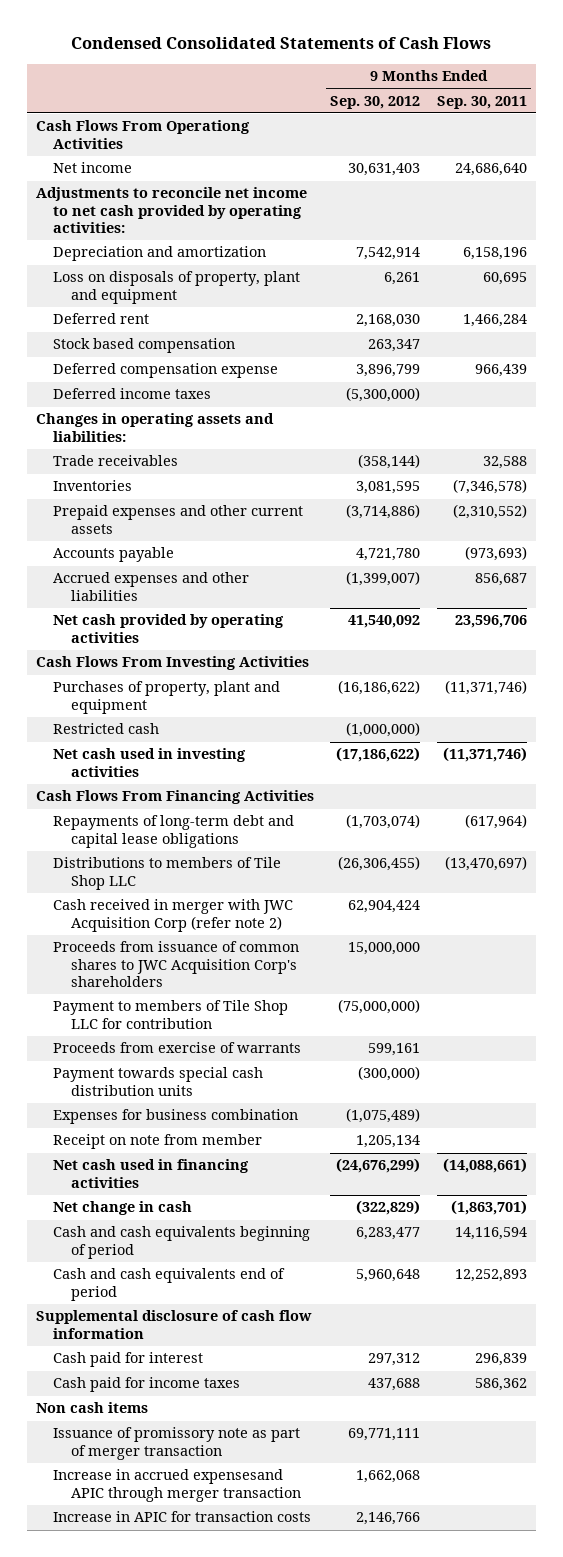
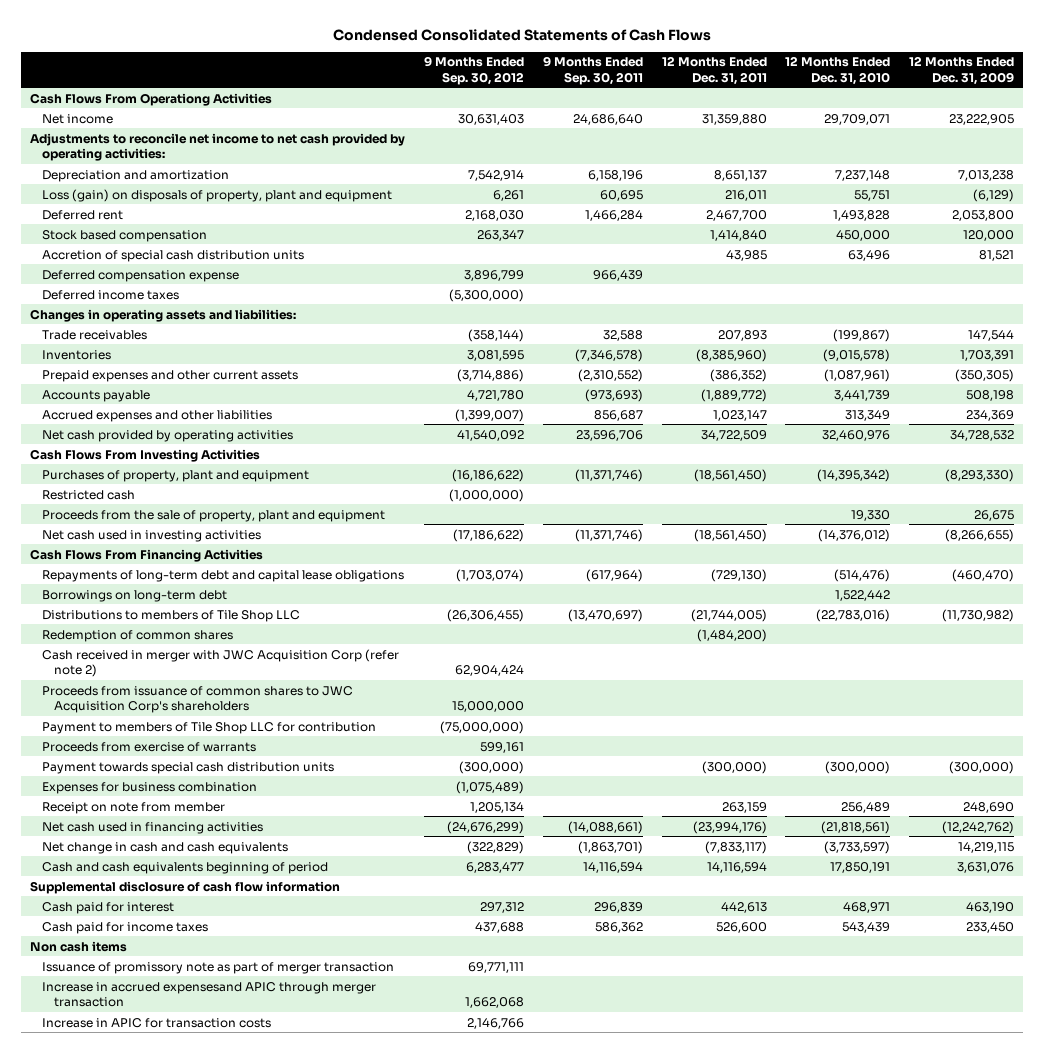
- | 9 Months Ended Sep. 30, 2012 | 9 Months Ended Sep. 30, 2011
+ | 9 Months Ended Sep. 30, 2012 | 9 Months Ended Sep. 30, 2011 | 12 Months Ended Dec. 31, 2011 | 12 Months Ended Dec. 31, 2010 | 12 Months Ended Dec. 31, 2009
- Loss on disposals of property, plant and equipment | 6,261 | 60,695
+ Loss (gain) on disposals of property, plant and equipment | 6,261 | 60,695 | 216,011 | 55,751 | (6,129)
+ Accretion of special cash distribution units | | | 43,985 | 63,496 | 81,521
+ Proceeds from the sale of property, plant and equipment | | | | 19,330 | 26,675
+ Borrowings on long-term debt | | | | 1,522,442 |
+ Redemption of common shares | | | (1,484,200) | |
- Net change in cash | (322,829) | (1,863,701)
+ Net change in cash and cash equivalents | (322,829) | (1,863,701) | (7,833,117) | (3,733,597) | 14,219,115
- Cash and cash equivalents end of period | 5,960,648 | 12,252,893

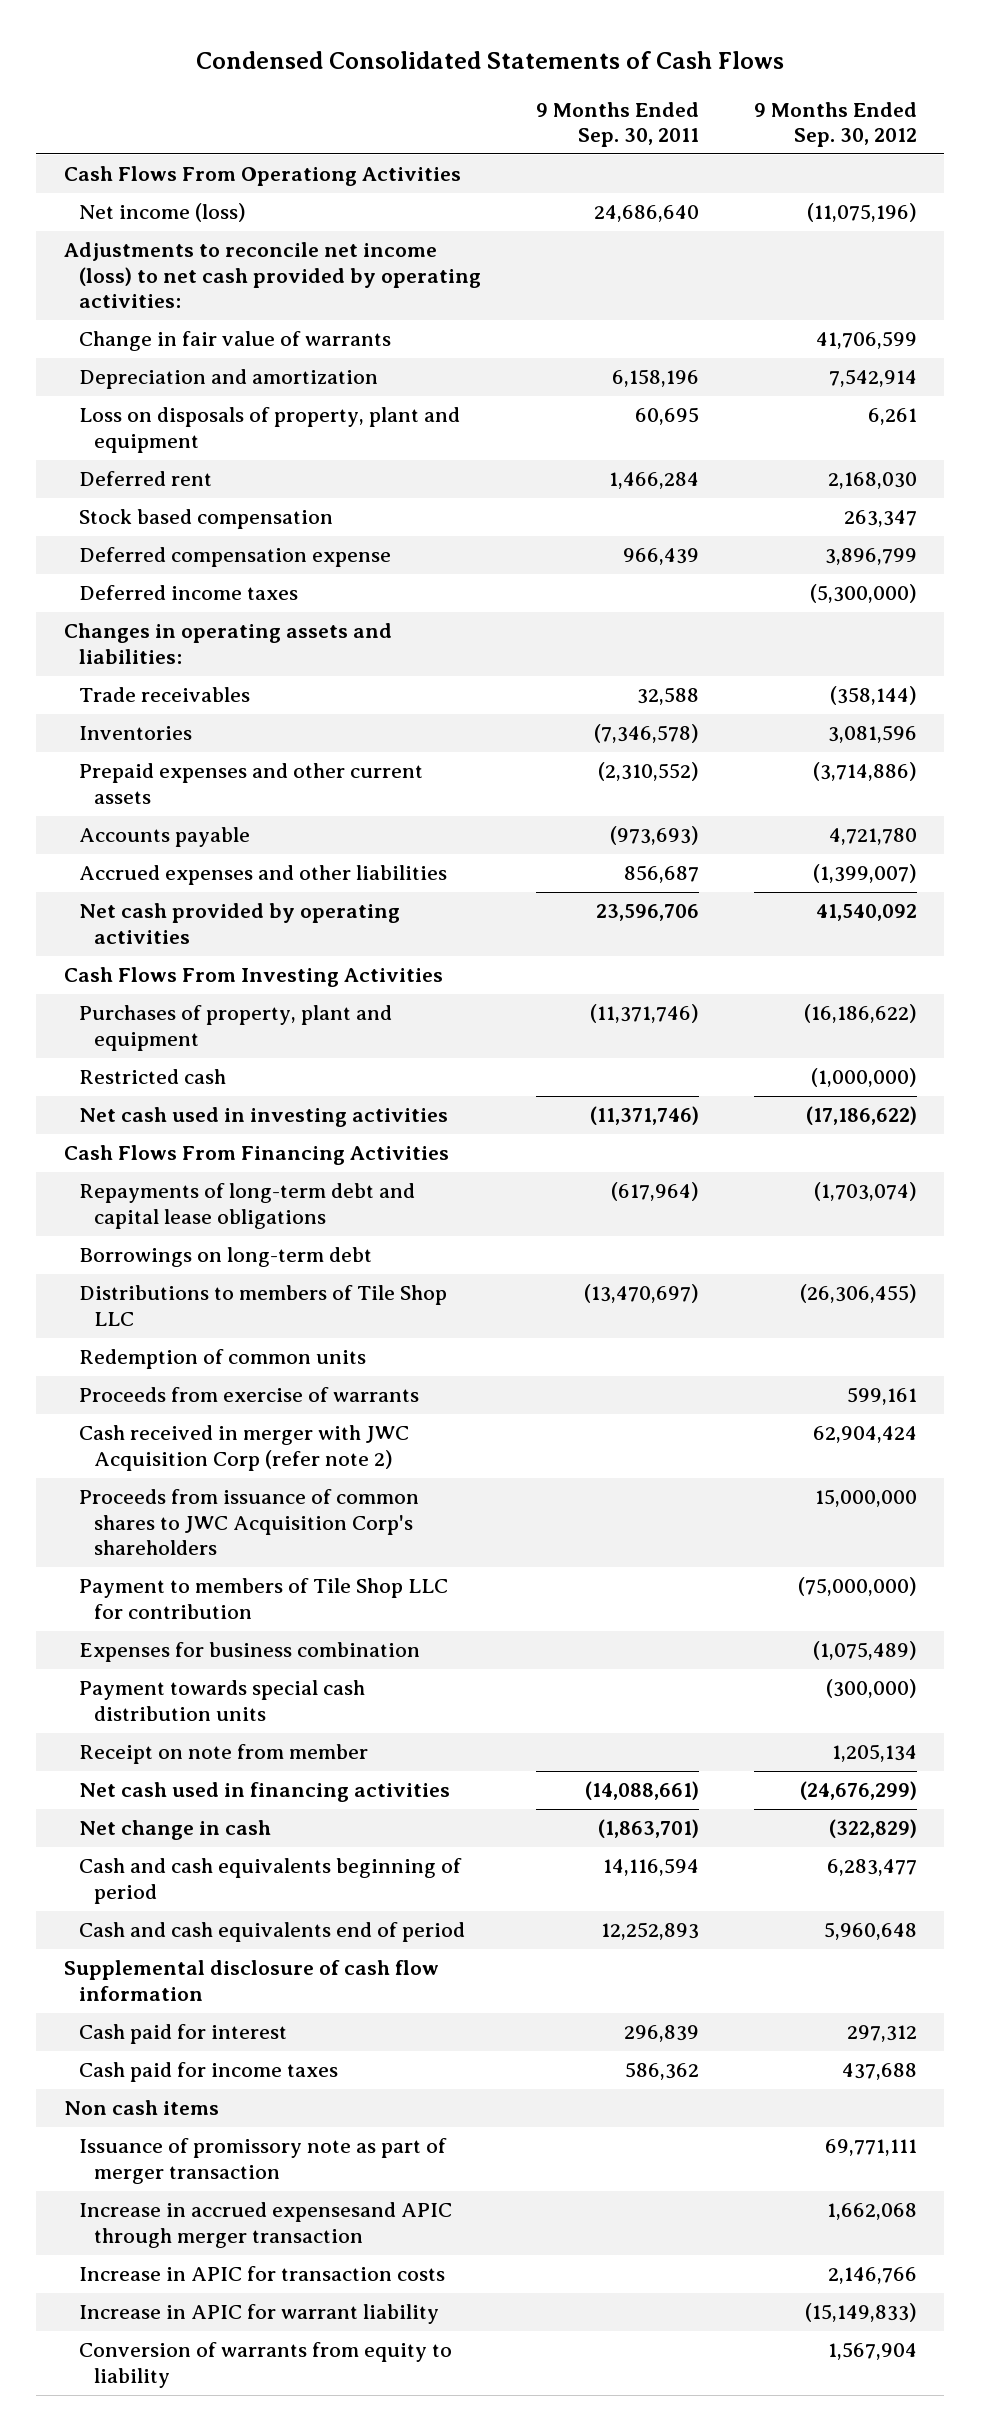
- | 9 Months Ended Sep. 30, 2012 | 9 Months Ended Sep. 30, 2011 | 12 Months Ended Dec. 31, 2011 | 12 Months Ended Dec. 31, 2010 | 12 Months Ended Dec. 31, 2009
+ | 9 Months Ended Sep. 30, 2011 | 9 Months Ended Sep. 30, 2012
- Net income | 30,631,403 | 24,686,640 | 31,359,880 | 29,709,071 | 23,222,905
- Adjustments to reconcile net income to net cash provided by operating activities:
+ Net income (loss) | 24,686,640 | (11,075,196)
+ Adjustments to reconcile net income (loss) to net cash provided by operating activities:
+ Change in fair value of warrants | | 41,706,599
- Loss (gain) on disposals of property, plant and equipment | 6,261 | 60,695 | 216,011 | 55,751 | (6,129)
+ Loss on disposals of property, plant and equipment | 60,695 | 6,261
- Accretion of special cash distribution units | | | 43,985 | 63,496 | 81,521
- Inventories | 3,081,595 | (7,346,578) | (8,385,960) | (9,015,578) | 1,703,391
+ Inventories | (7,346,578) | 3,081,596
- Proceeds from the sale of property, plant and equipment | | | | 19,330 | 26,675
- Redemption of common shares | | | (1,484,200) | |
+ Redemption of common units
moved up: Proceeds from exercise of warrants | | 599,161
moved down: Payment towards special cash distribution units | | (300,000)
- Net change in cash and cash equivalents | (322,829) | (1,863,701) | (7,833,117) | (3,733,597) | 14,219,115
+ Net change in cash | (1,863,701) | (322,829)
+ Cash and cash equivalents end of period | 12,252,893 | 5,960,648
+ Increase in APIC for warrant liability | | (15,149,833)
+ Conversion of warrants from equity to liability | | 1,567,904

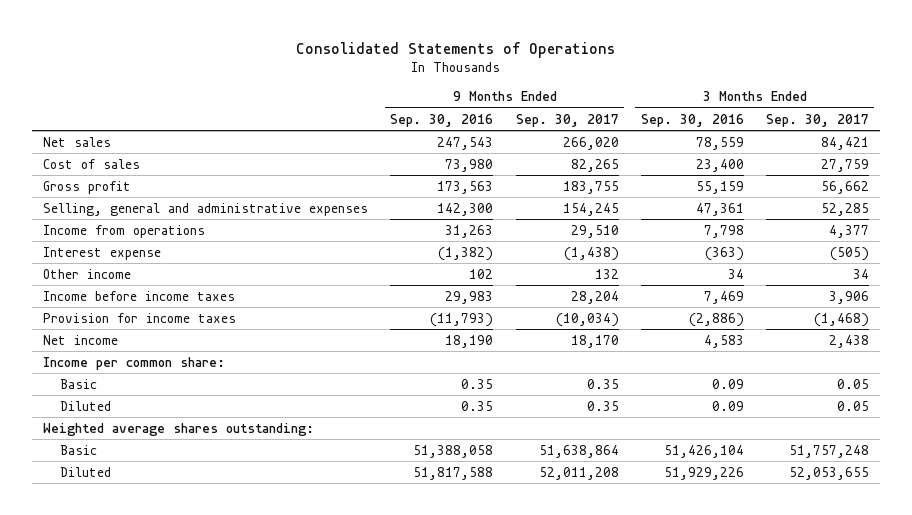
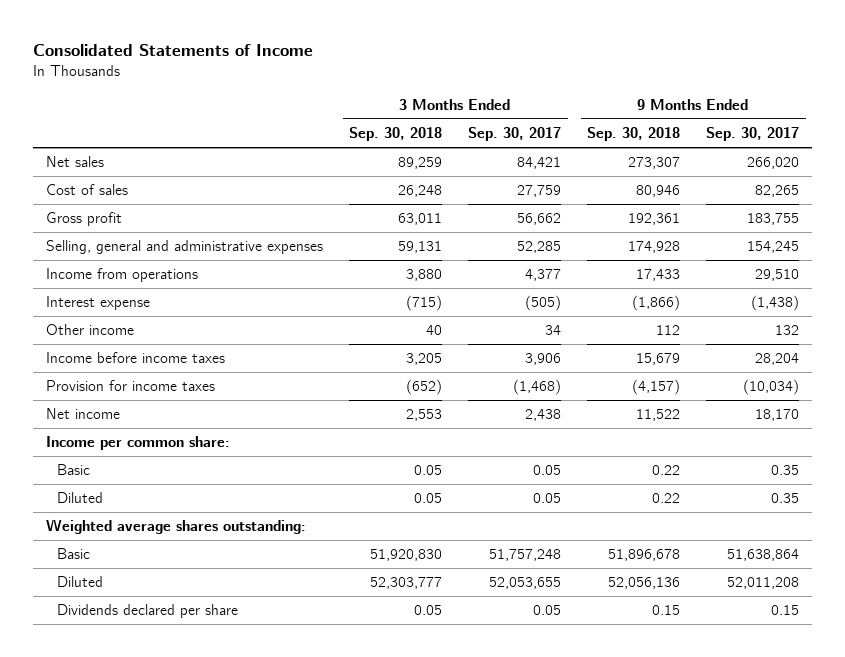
- Consolidated Statements of Operations
+ Consolidated Statements of Income
- | 9 Months Ended Sep. 30, 2016 | 9 Months Ended Sep. 30, 2017 | 3 Months Ended Sep. 30, 2016 | 3 Months Ended Sep. 30, 2017
+ | 3 Months Ended Sep. 30, 2018 | 3 Months Ended Sep. 30, 2017 | 9 Months Ended Sep. 30, 2018 | 9 Months Ended Sep. 30, 2017
+ Dividends declared per share | 0.05 | 0.05 | 0.15 | 0.15

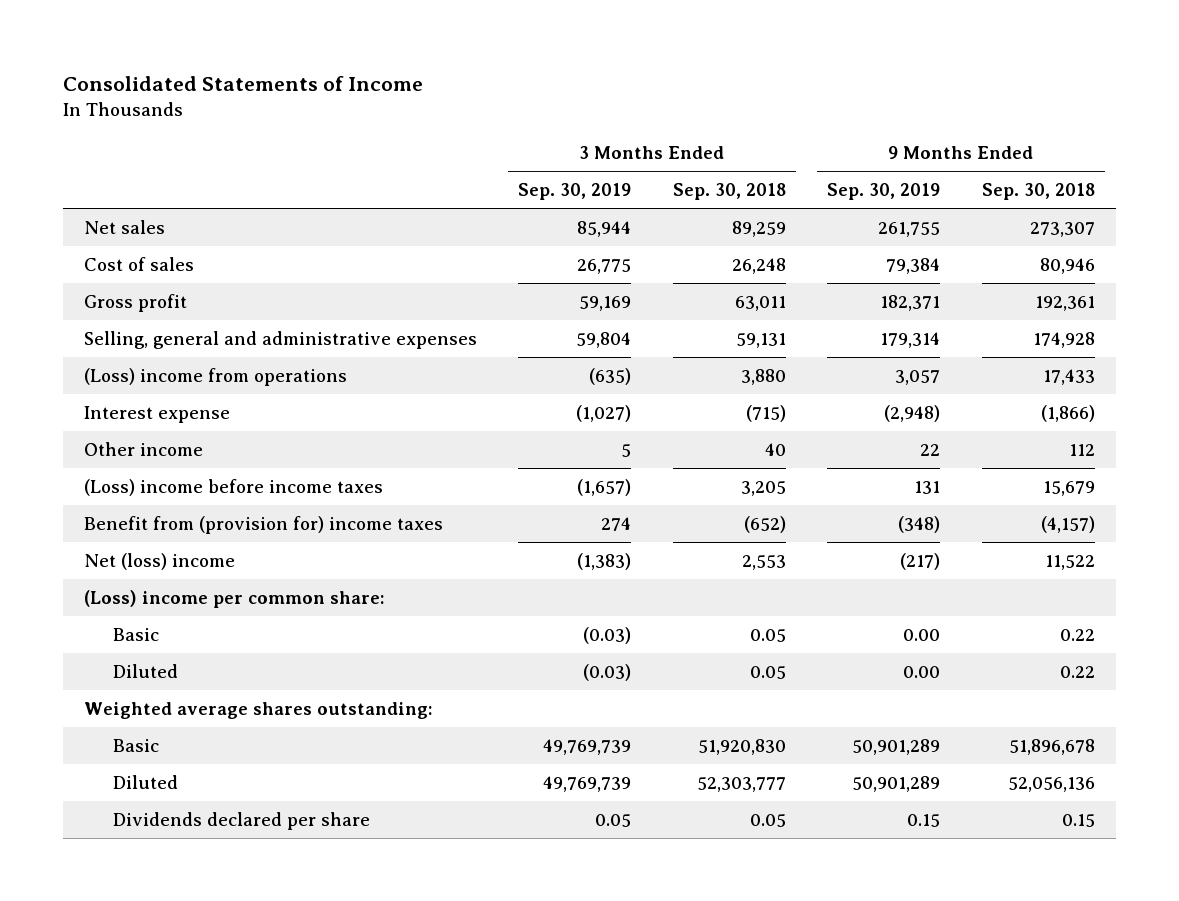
- | 3 Months Ended Sep. 30, 2018 | 3 Months Ended Sep. 30, 2017 | 9 Months Ended Sep. 30, 2018 | 9 Months Ended Sep. 30, 2017
+ | 3 Months Ended Sep. 30, 2019 | 3 Months Ended Sep. 30, 2018 | 9 Months Ended Sep. 30, 2019 | 9 Months Ended Sep. 30, 2018
- Income from operations | 3,880 | 4,377 | 17,433 | 29,510
+ (Loss) income from operations | (635) | 3,880 | 3,057 | 17,433
- Income before income taxes | 3,205 | 3,906 | 15,679 | 28,204
- Provision for income taxes | (652) | (1,468) | (4,157) | (10,034)
- Net income | 2,553 | 2,438 | 11,522 | 18,170
- Income per common share:
+ (Loss) income before income taxes | (1,657) | 3,205 | 131 | 15,679
+ Benefit from (provision for) income taxes | 274 | (652) | (348) | (4,157)
+ Net (loss) income | (1,383) | 2,553 | (217) | 11,522
+ (Loss) income per common share:

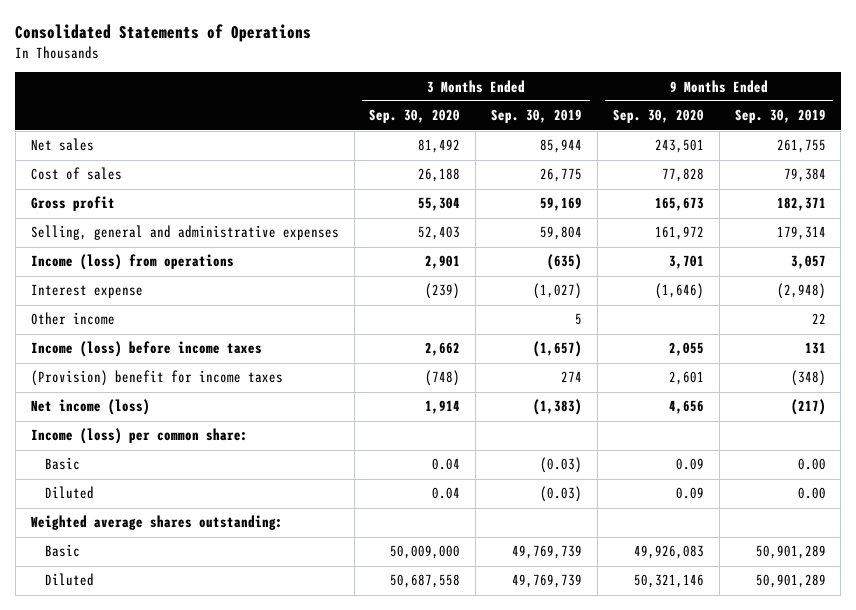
- Consolidated Statements of Income
+ Consolidated Statements of Operations
- | 3 Months Ended Sep. 30, 2019 | 3 Months Ended Sep. 30, 2018 | 9 Months Ended Sep. 30, 2019 | 9 Months Ended Sep. 30, 2018
+ | 3 Months Ended Sep. 30, 2020 | 3 Months Ended Sep. 30, 2019 | 9 Months Ended Sep. 30, 2020 | 9 Months Ended Sep. 30, 2019
- (Loss) income from operations | (635) | 3,880 | 3,057 | 17,433
+ Income (loss) from operations | 2,901 | (635) | 3,701 | 3,057
- (Loss) income before income taxes | (1,657) | 3,205 | 131 | 15,679
- Benefit from (provision for) income taxes | 274 | (652) | (348) | (4,157)
- Net (loss) income | (1,383) | 2,553 | (217) | 11,522
- (Loss) income per common share:
+ Income (loss) before income taxes | 2,662 | (1,657) | 2,055 | 131
+ (Provision) benefit for income taxes | (748) | 274 | 2,601 | (348)
+ Net income (loss) | 1,914 | (1,383) | 4,656 | (217)
+ Income (loss) per common share:
- Dividends declared per share | 0.05 | 0.05 | 0.15 | 0.15

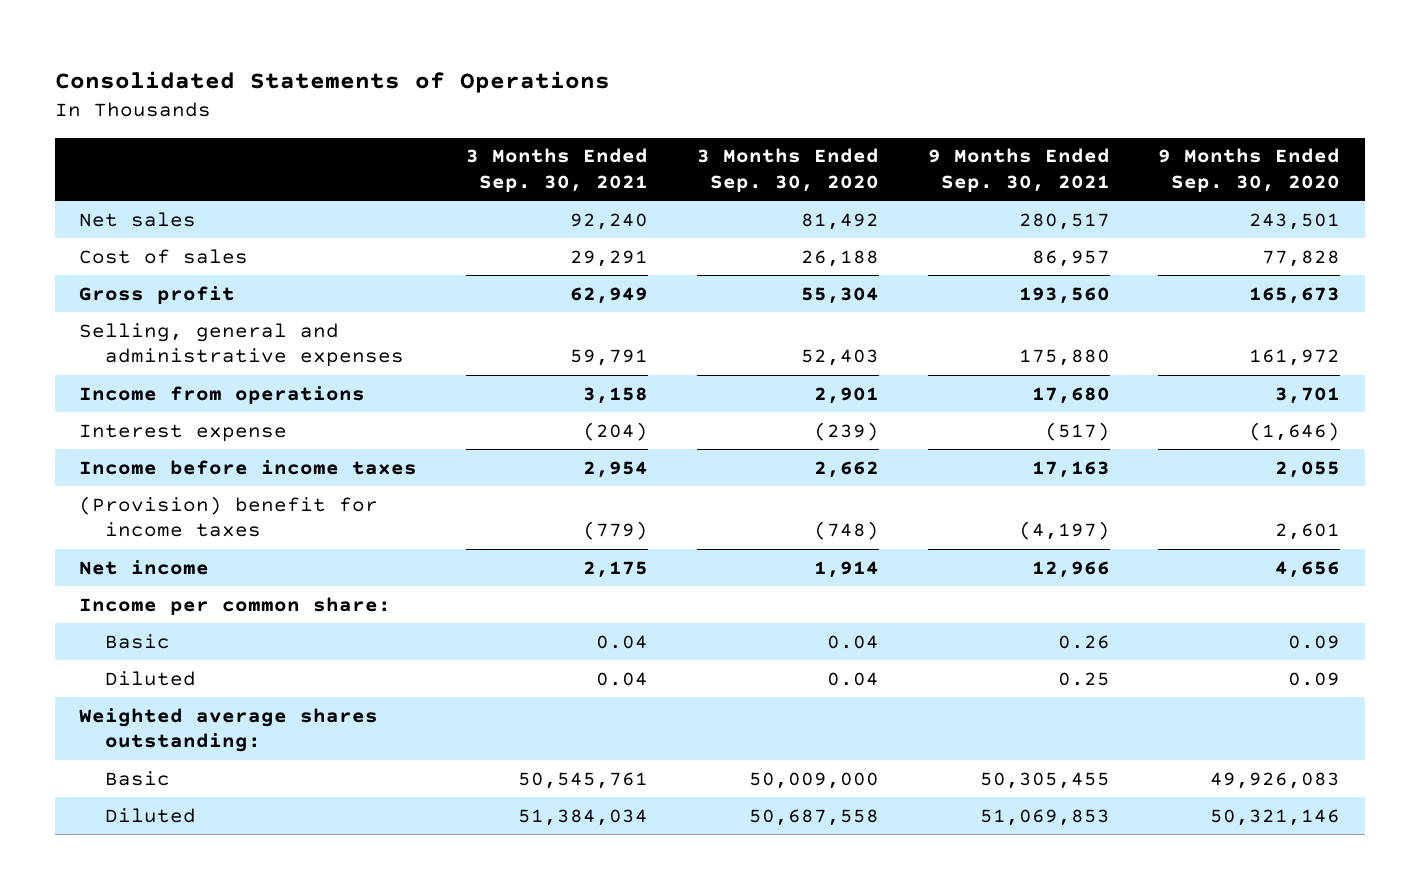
- | 3 Months Ended Sep. 30, 2020 | 3 Months Ended Sep. 30, 2019 | 9 Months Ended Sep. 30, 2020 | 9 Months Ended Sep. 30, 2019
+ | 3 Months Ended Sep. 30, 2021 | 3 Months Ended Sep. 30, 2020 | 9 Months Ended Sep. 30, 2021 | 9 Months Ended Sep. 30, 2020
- Income (loss) from operations | 2,901 | (635) | 3,701 | 3,057
+ Income from operations | 3,158 | 2,901 | 17,680 | 3,701
- Other income | | 5 | | 22
- Income (loss) before income taxes | 2,662 | (1,657) | 2,055 | 131
+ Income before income taxes | 2,954 | 2,662 | 17,163 | 2,055
- Net income (loss) | 1,914 | (1,383) | 4,656 | (217)
- Income (loss) per common share:
+ Net income | 2,175 | 1,914 | 12,966 | 4,656
+ Income per common share:

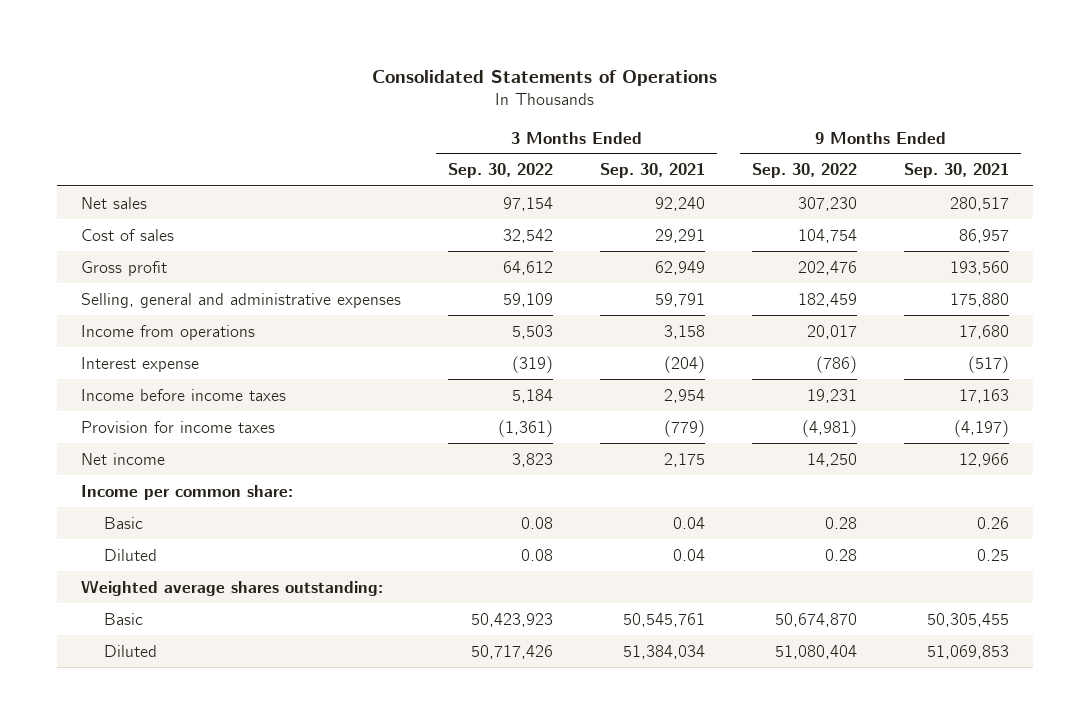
- | 3 Months Ended Sep. 30, 2021 | 3 Months Ended Sep. 30, 2020 | 9 Months Ended Sep. 30, 2021 | 9 Months Ended Sep. 30, 2020
+ | 3 Months Ended Sep. 30, 2022 | 3 Months Ended Sep. 30, 2021 | 9 Months Ended Sep. 30, 2022 | 9 Months Ended Sep. 30, 2021
- (Provision) benefit for income taxes | (779) | (748) | (4,197) | 2,601
+ Provision for income taxes | (1,361) | (779) | (4,981) | (4,197)

